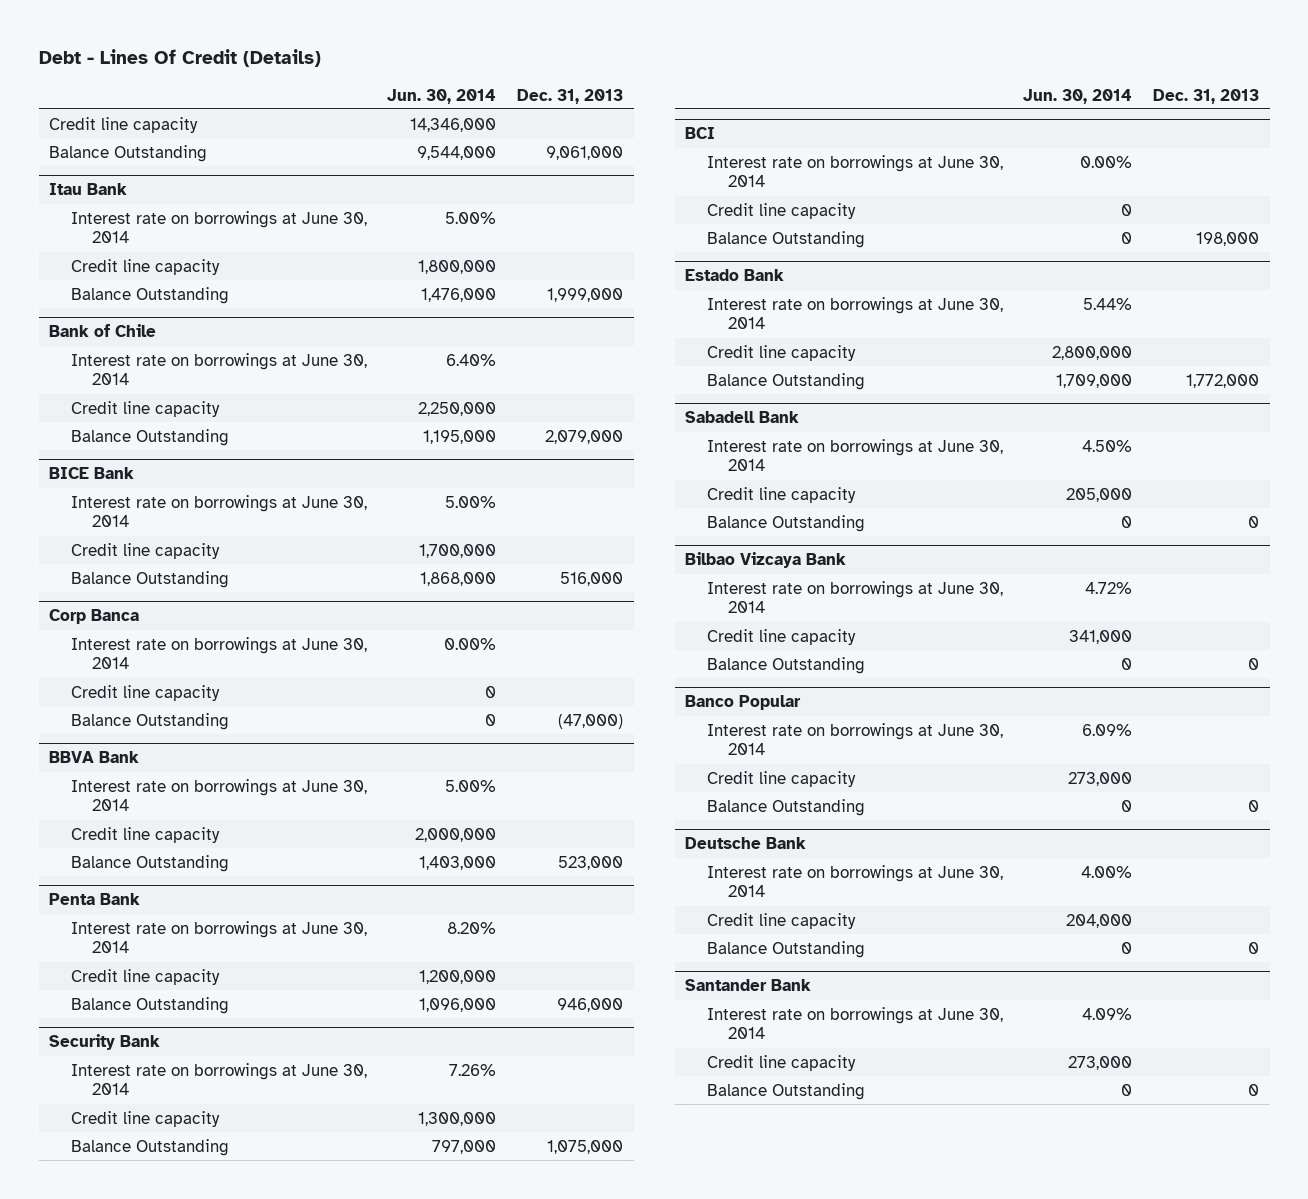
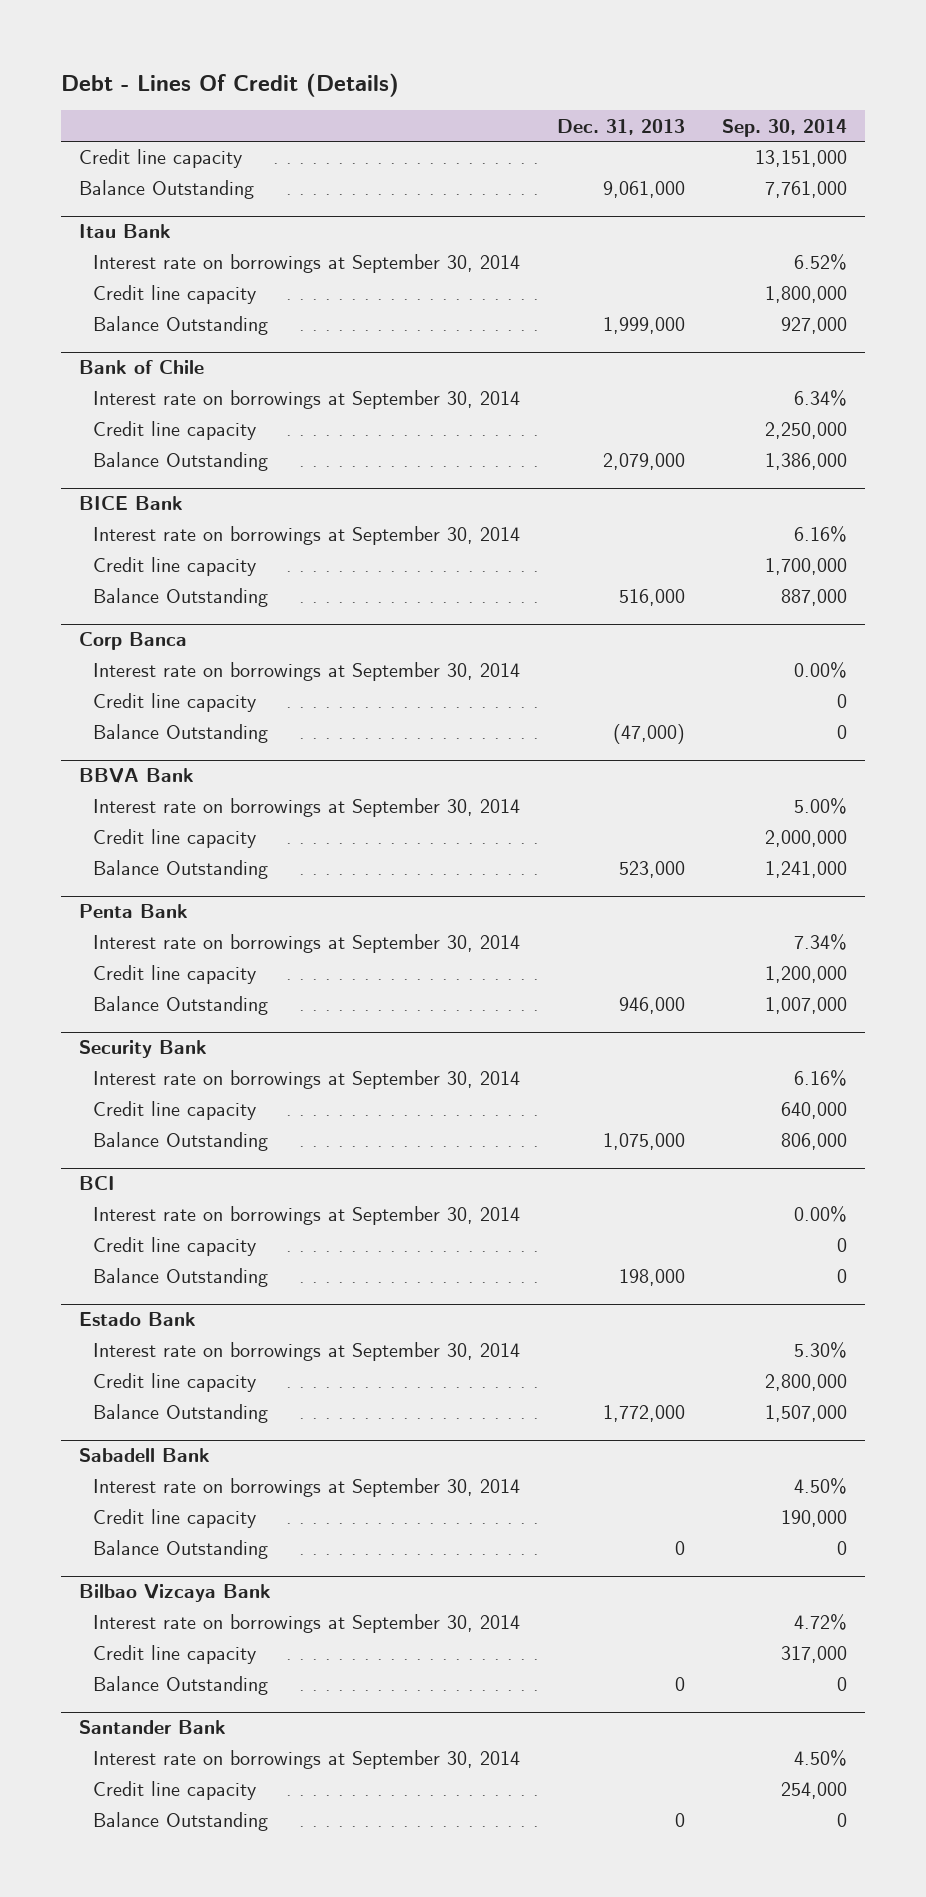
- | Jun. 30, 2014 | Dec. 31, 2013
+ | Dec. 31, 2013 | Sep. 30, 2014
@ Itau Bank
- Interest rate on borrowings at June 30, 2014 | 5.00% |
+ Interest rate on borrowings at September 30, 2014 | | 6.52%
@ Bank of Chile
- Interest rate on borrowings at June 30, 2014 | 6.40% |
+ Interest rate on borrowings at September 30, 2014 | | 6.34%
@ BICE Bank
- Interest rate on borrowings at June 30, 2014 | 5.00% |
+ Interest rate on borrowings at September 30, 2014 | | 6.16%
@ Corp Banca
- Interest rate on borrowings at June 30, 2014 | 0.00% |
+ Interest rate on borrowings at September 30, 2014 | | 0.00%
@ BBVA Bank
- Interest rate on borrowings at June 30, 2014 | 5.00% |
+ Interest rate on borrowings at September 30, 2014 | | 5.00%
@ Penta Bank
- Interest rate on borrowings at June 30, 2014 | 8.20% |
+ Interest rate on borrowings at September 30, 2014 | | 7.34%
@ Security Bank
- Interest rate on borrowings at June 30, 2014 | 7.26% |
+ Interest rate on borrowings at September 30, 2014 | | 6.16%
@ BCI
- Interest rate on borrowings at June 30, 2014 | 0.00% |
+ Interest rate on borrowings at September 30, 2014 | | 0.00%
@ Estado Bank
- Interest rate on borrowings at June 30, 2014 | 5.44% |
+ Interest rate on borrowings at September 30, 2014 | | 5.30%
@ Sabadell Bank
- Interest rate on borrowings at June 30, 2014 | 4.50% |
+ Interest rate on borrowings at September 30, 2014 | | 4.50%
@ Bilbao Vizcaya Bank
- Interest rate on borrowings at June 30, 2014 | 4.72% |
+ Interest rate on borrowings at September 30, 2014 | | 4.72%
- Banco Popular
- Interest rate on borrowings at June 30, 2014 | 6.09% |
- Credit line capacity | 273,000 |
- Balance Outstanding | 0 | 0
- Deutsche Bank
- Interest rate on borrowings at June 30, 2014 | 4.00% |
- Credit line capacity | 204,000 |
- Balance Outstanding | 0 | 0
@ Santander Bank
- Interest rate on borrowings at June 30, 2014 | 4.09% |
+ Interest rate on borrowings at September 30, 2014 | | 4.50%

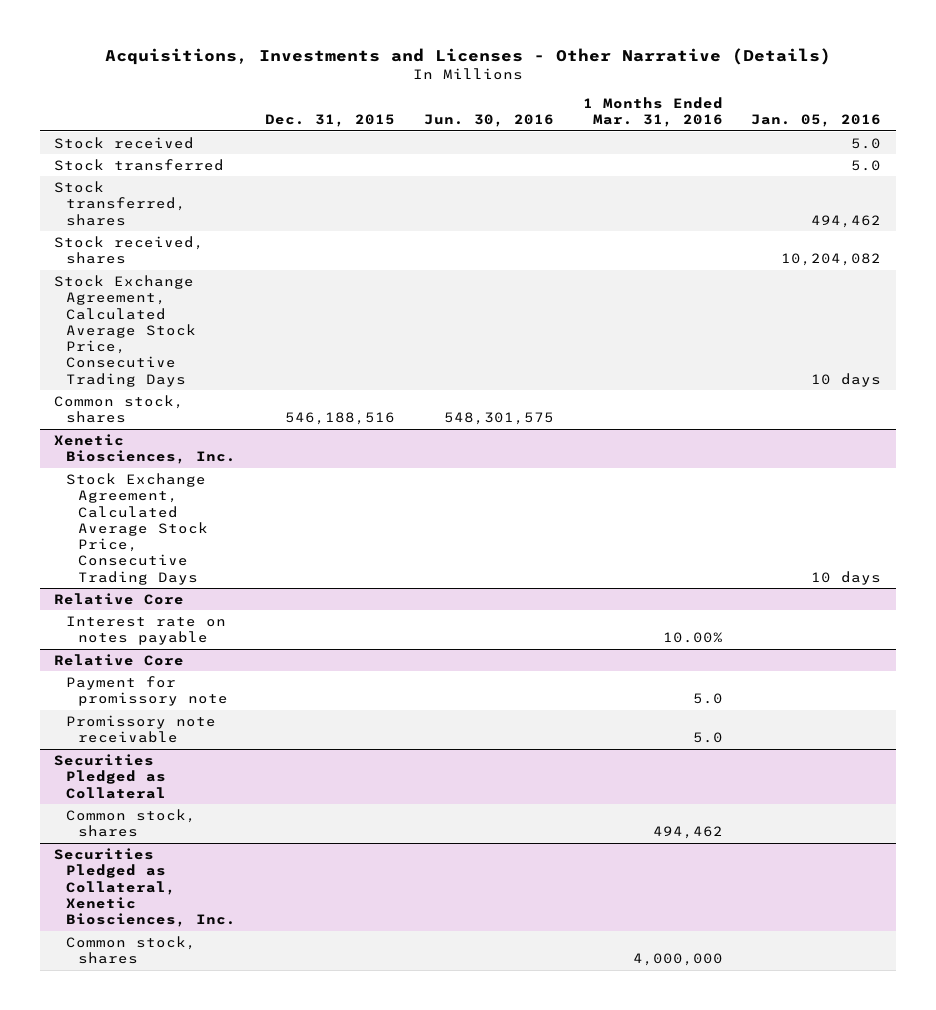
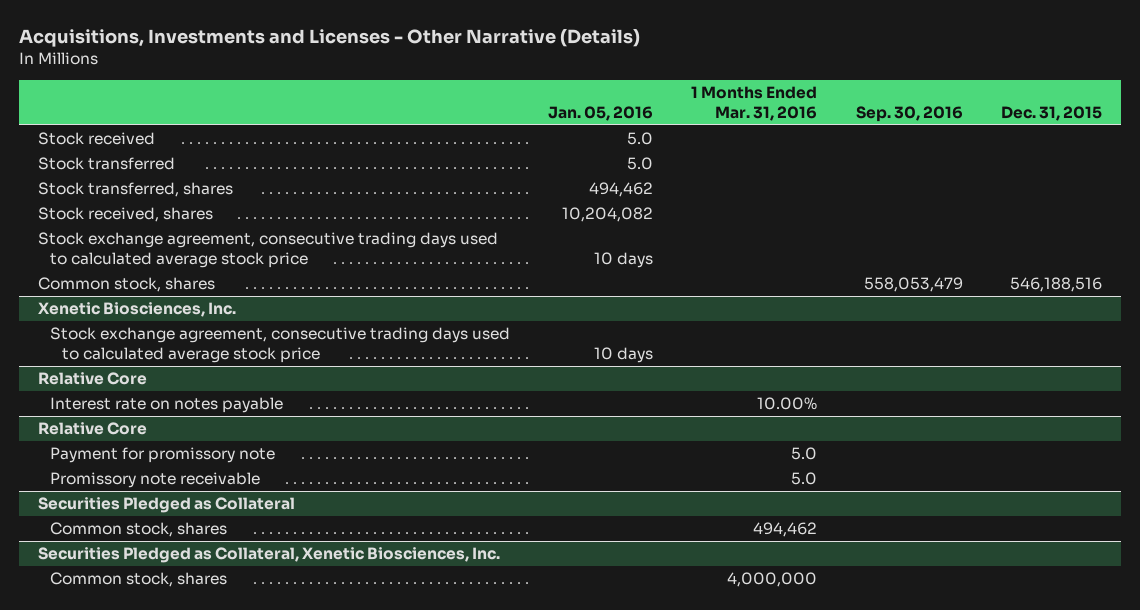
- | Dec. 31, 2015 | Jun. 30, 2016 | 1 Months Ended Mar. 31, 2016 | Jan. 05, 2016
+ | Jan. 05, 2016 | 1 Months Ended Mar. 31, 2016 | Sep. 30, 2016 | Dec. 31, 2015
- Stock Exchange Agreement, Calculated Average Stock Price, Consecutive Trading Days | | | | 10 days
+ Stock exchange agreement, consecutive trading days used to calculated average stock price | 10 days | | |
@ Xenetic Biosciences, Inc.
- Stock Exchange Agreement, Calculated Average Stock Price, Consecutive Trading Days | | | | 10 days
+ Stock exchange agreement, consecutive trading days used to calculated average stock price | 10 days | | |

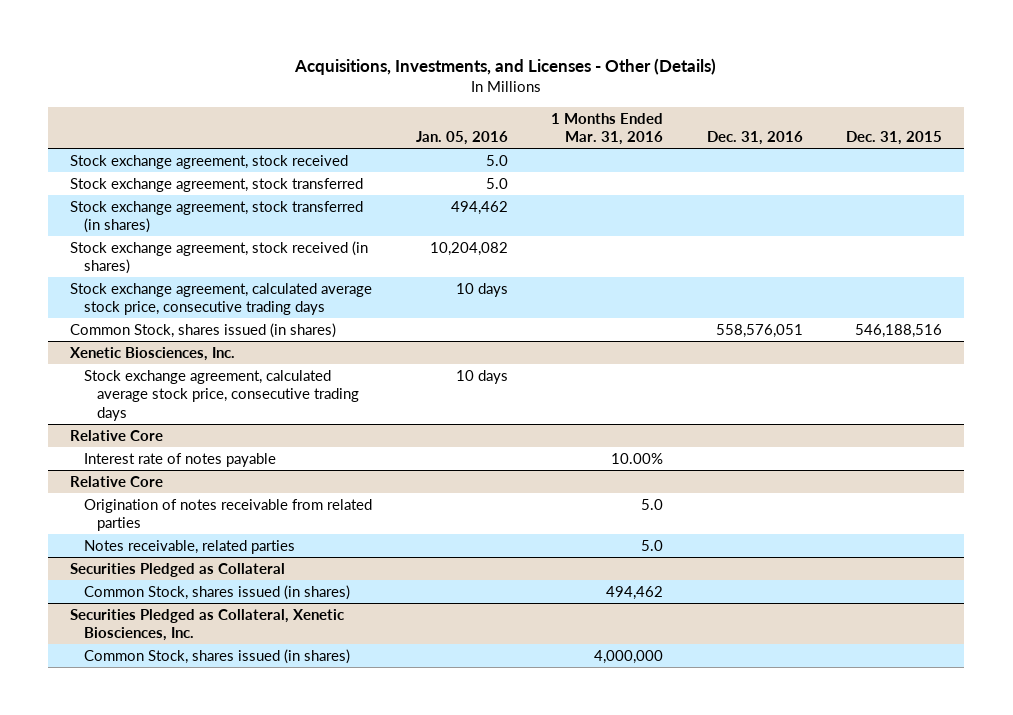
- Acquisitions, Investments and Licenses - Other Narrative (Details)
+ Acquisitions, Investments, and Licenses - Other (Details)
- | Jan. 05, 2016 | 1 Months Ended Mar. 31, 2016 | Sep. 30, 2016 | Dec. 31, 2015
+ | Jan. 05, 2016 | 1 Months Ended Mar. 31, 2016 | Dec. 31, 2016 | Dec. 31, 2015
- Stock received | 5.0 | | |
- Stock transferred | 5.0 | | |
- Stock transferred, shares | 494,462 | | |
- Stock received, shares | 10,204,082 | | |
- Stock exchange agreement, consecutive trading days used to calculated average stock price | 10 days | | |
- Common stock, shares | | | 558,053,479 | 546,188,516
+ Stock exchange agreement, stock received | 5.0 | | |
+ Stock exchange agreement, stock transferred | 5.0 | | |
+ Stock exchange agreement, stock transferred (in shares) | 494,462 | | |
+ Stock exchange agreement, stock received (in shares) | 10,204,082 | | |
+ Stock exchange agreement, calculated average stock price, consecutive trading days | 10 days | | |
+ Common Stock, shares issued (in shares) | | | 558,576,051 | 546,188,516
@ Xenetic Biosciences, Inc.
- Stock exchange agreement, consecutive trading days used to calculated average stock price | 10 days | | |
+ Stock exchange agreement, calculated average stock price, consecutive trading days | 10 days | | |
@ Relative Core
- Interest rate on notes payable | | 10.00% | |
+ Interest rate of notes payable | | 10.00% | |
- Payment for promissory note | | 5.0 | |
- Promissory note receivable | | 5.0 | |
+ Origination of notes receivable from related parties | | 5.0 | |
+ Notes receivable, related parties | | 5.0 | |
@ Securities Pledged as Collateral
- Common stock, shares | | 494,462 | |
+ Common Stock, shares issued (in shares) | | 494,462 | |
@ Securities Pledged as Collateral, Xenetic Biosciences, Inc.
- Common stock, shares | | 4,000,000 | |
+ Common Stock, shares issued (in shares) | | 4,000,000 | |

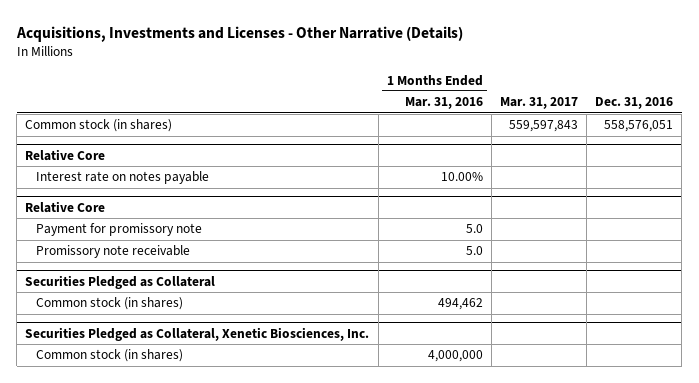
- Acquisitions, Investments, and Licenses - Other (Details)
+ Acquisitions, Investments and Licenses - Other Narrative (Details)
- | Jan. 05, 2016 | 1 Months Ended Mar. 31, 2016 | Dec. 31, 2016 | Dec. 31, 2015
+ | 1 Months Ended Mar. 31, 2016 | Mar. 31, 2017 | Dec. 31, 2016
- Stock exchange agreement, stock received | 5.0 | | |
- Stock exchange agreement, stock transferred | 5.0 | | |
- Stock exchange agreement, stock transferred (in shares) | 494,462 | | |
- Stock exchange agreement, stock received (in shares) | 10,204,082 | | |
- Stock exchange agreement, calculated average stock price, consecutive trading days | 10 days | | |
- Common Stock, shares issued (in shares) | | | 558,576,051 | 546,188,516
- Xenetic Biosciences, Inc.
- Stock exchange agreement, calculated average stock price, consecutive trading days | 10 days | | |
+ Common stock (in shares) | | 559,597,843 | 558,576,051
@ Relative Core
- Interest rate of notes payable | | 10.00% | |
+ Interest rate on notes payable | 10.00% | |
- Origination of notes receivable from related parties | | 5.0 | |
- Notes receivable, related parties | | 5.0 | |
+ Payment for promissory note | 5.0 | |
+ Promissory note receivable | 5.0 | |
@ Securities Pledged as Collateral
- Common Stock, shares issued (in shares) | | 494,462 | |
+ Common stock (in shares) | 494,462 | |
@ Securities Pledged as Collateral, Xenetic Biosciences, Inc.
- Common Stock, shares issued (in shares) | | 4,000,000 | |
+ Common stock (in shares) | 4,000,000 | |

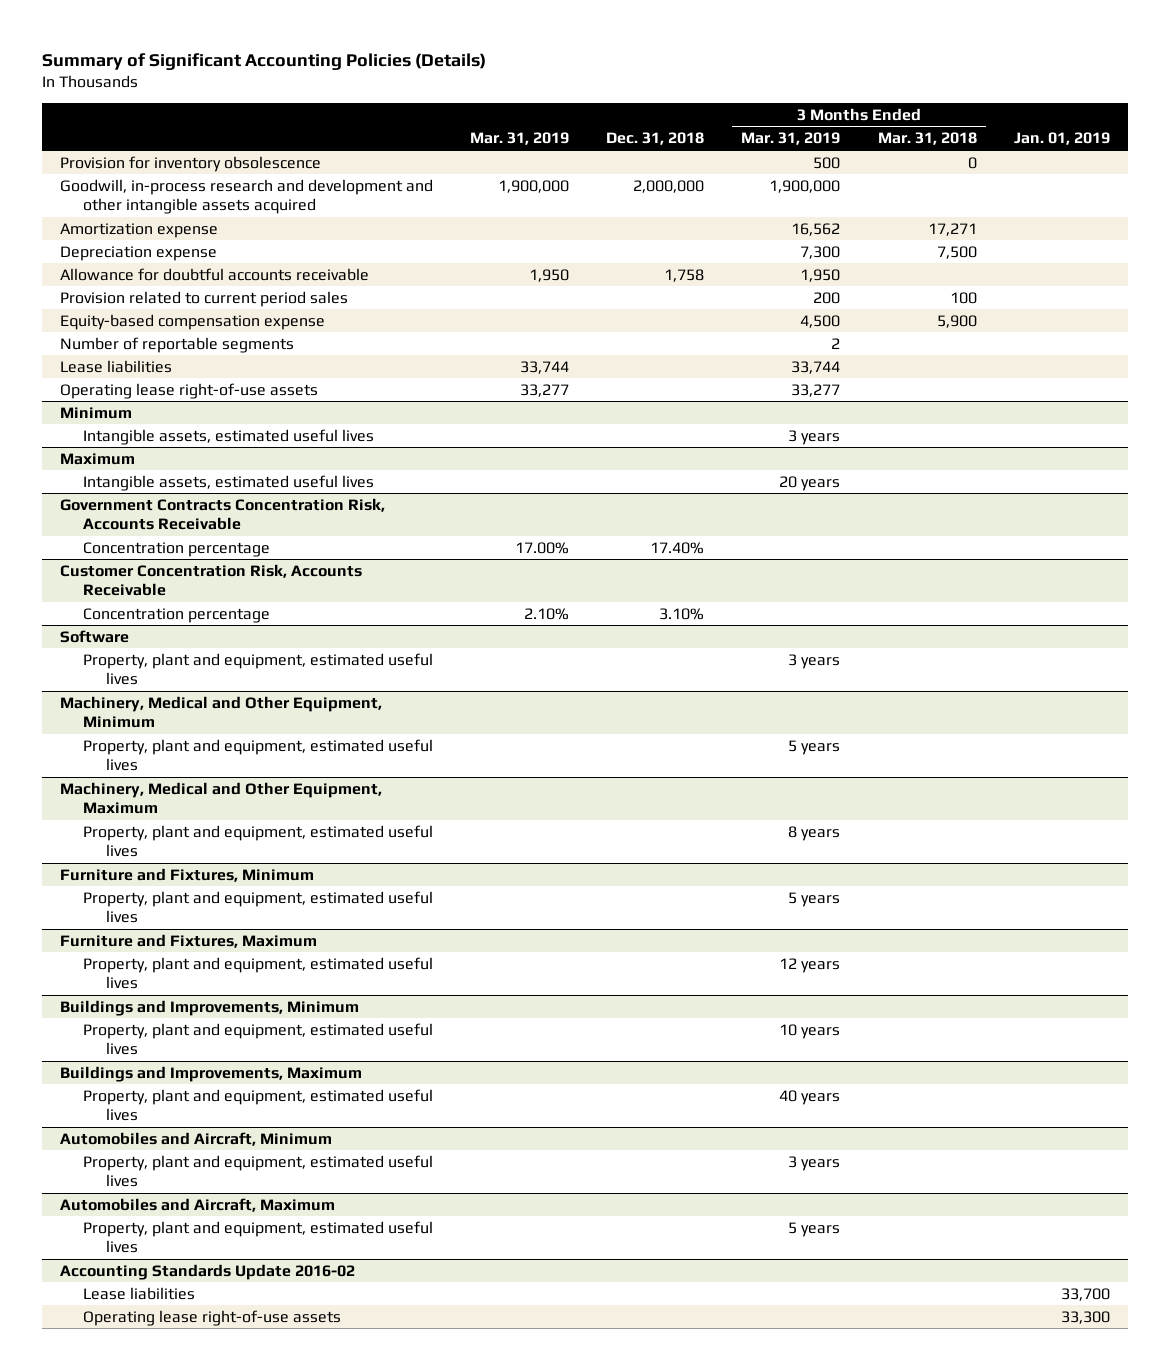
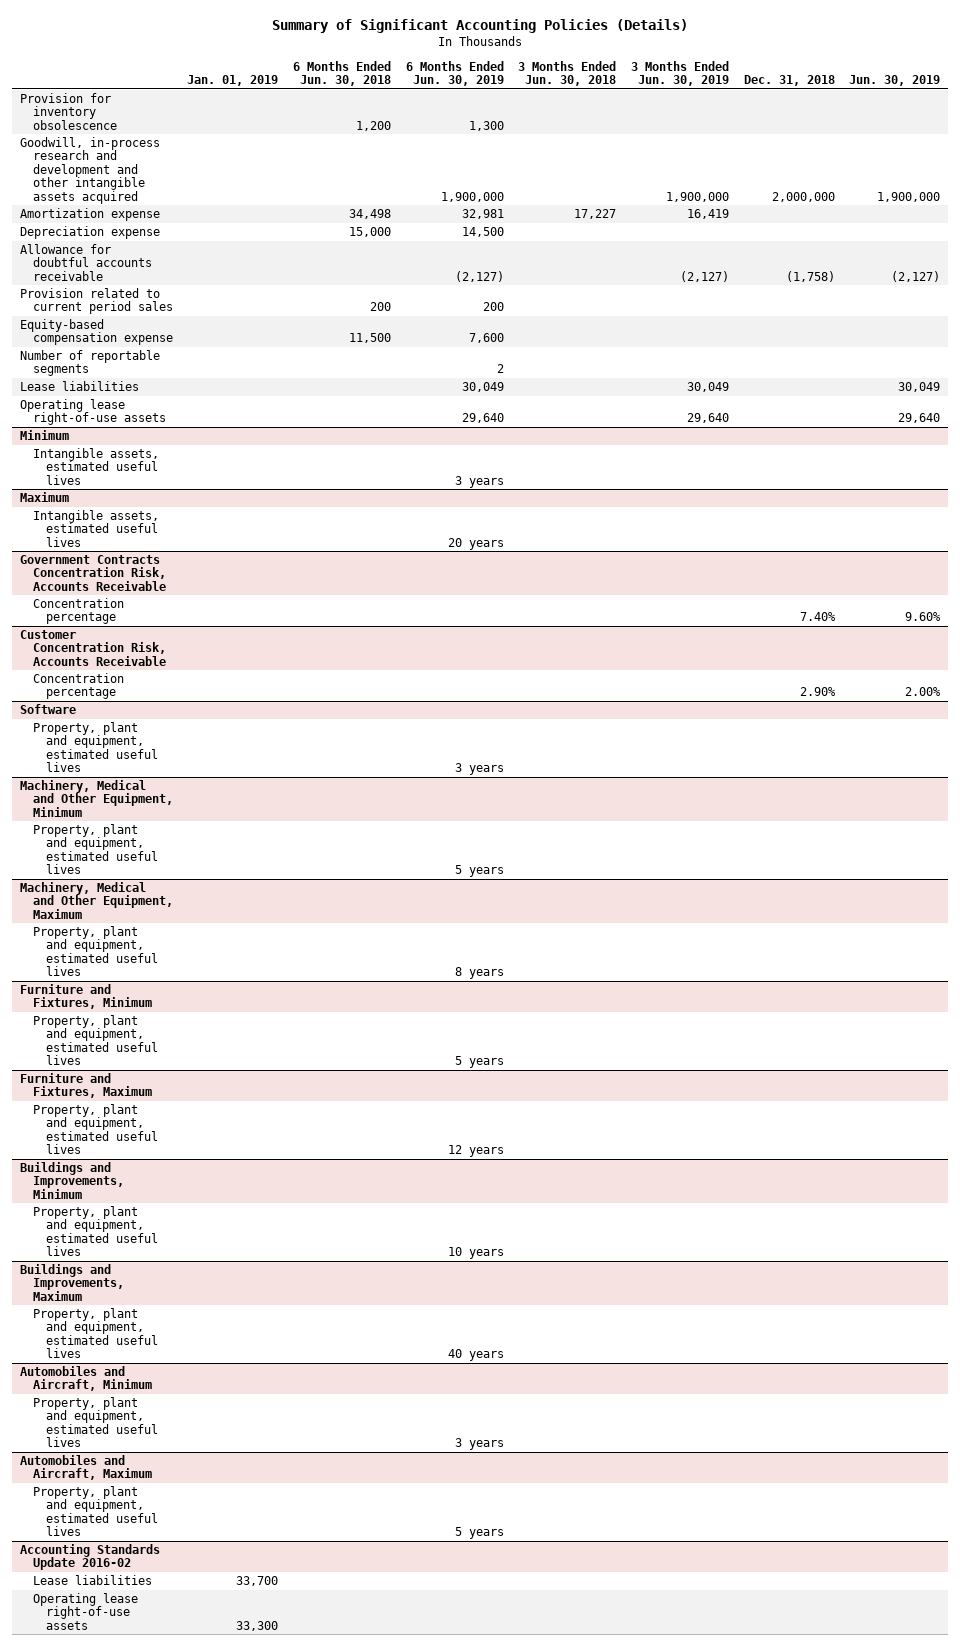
- | Mar. 31, 2019 | Dec. 31, 2018 | 3 Months Ended Mar. 31, 2019 | 3 Months Ended Mar. 31, 2018 | Jan. 01, 2019
+ | Jan. 01, 2019 | 6 Months Ended Jun. 30, 2018 | 6 Months Ended Jun. 30, 2019 | 3 Months Ended Jun. 30, 2018 | 3 Months Ended Jun. 30, 2019 | Dec. 31, 2018 | Jun. 30, 2019
- Allowance for doubtful accounts receivable | 1,950 | 1,758 | 1,950 | |
+ Allowance for doubtful accounts receivable | | | (2,127) | | (2,127) | (1,758) | (2,127)
@ Government Contracts Concentration Risk, Accounts Receivable
- Concentration percentage | 17.00% | 17.40% | | |
+ Concentration percentage | | | | | | 7.40% | 9.60%
@ Customer Concentration Risk, Accounts Receivable
- Concentration percentage | 2.10% | 3.10% | | |
+ Concentration percentage | | | | | | 2.90% | 2.00%

